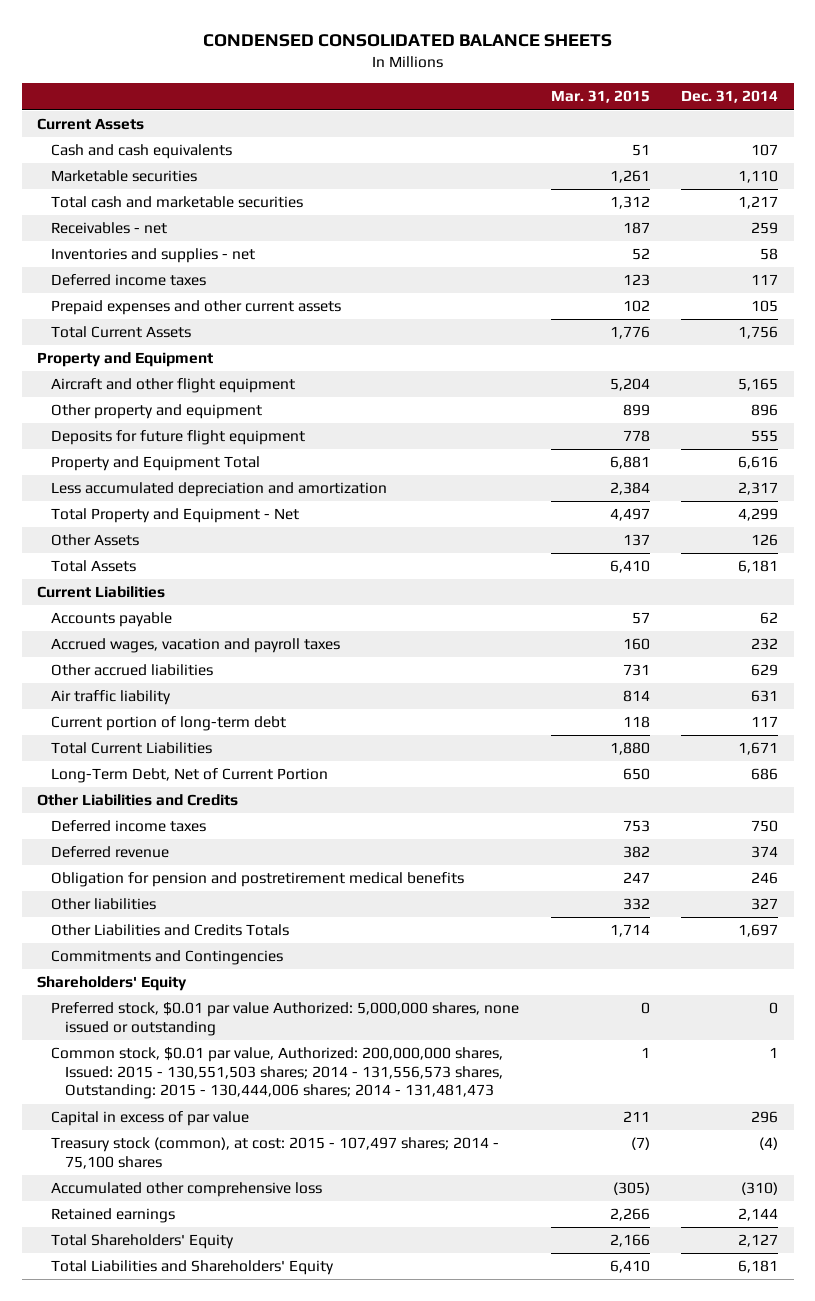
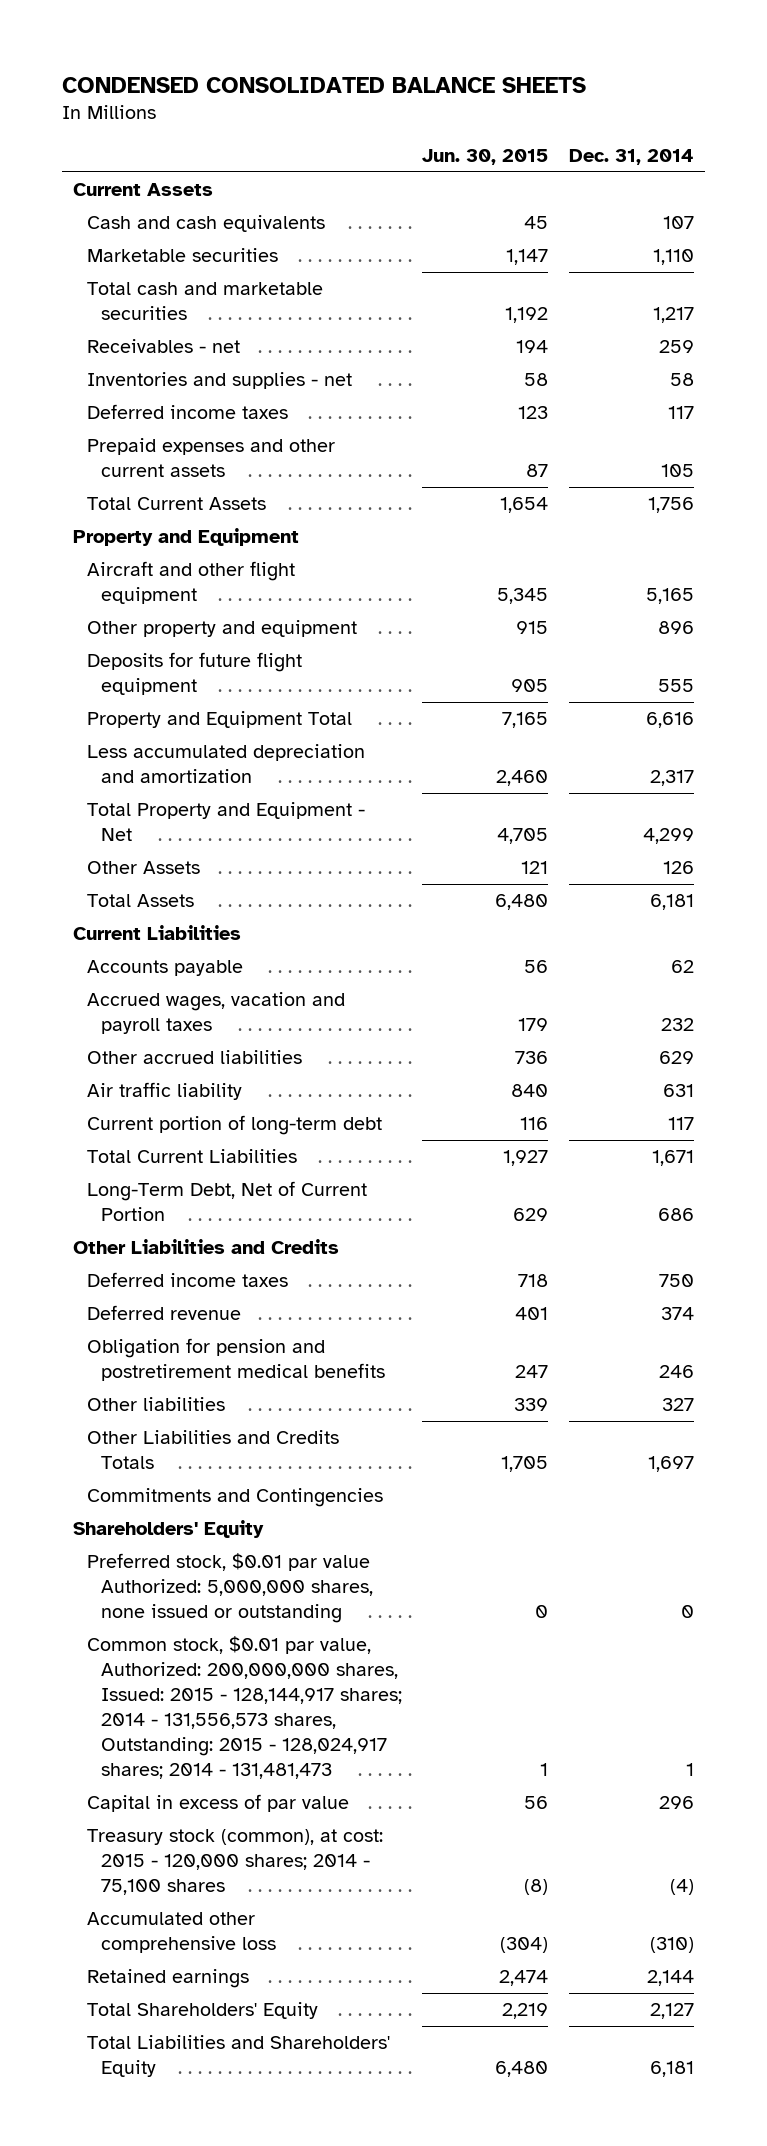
- | Mar. 31, 2015 | Dec. 31, 2014
+ | Jun. 30, 2015 | Dec. 31, 2014
- Common stock, $0.01 par value, Authorized: 200,000,000 shares, Issued: 2015 - 130,551,503 shares; 2014 - 131,556,573 shares, Outstanding: 2015 - 130,444,006 shares; 2014 - 131,481,473 | 1 | 1
+ Common stock, $0.01 par value, Authorized: 200,000,000 shares, Issued: 2015 - 128,144,917 shares; 2014 - 131,556,573 shares, Outstanding: 2015 - 128,024,917 shares; 2014 - 131,481,473 | 1 | 1
- Treasury stock (common), at cost: 2015 - 107,497 shares; 2014 - 75,100 shares | (7) | (4)
+ Treasury stock (common), at cost: 2015 - 120,000 shares; 2014 - 75,100 shares | (8) | (4)

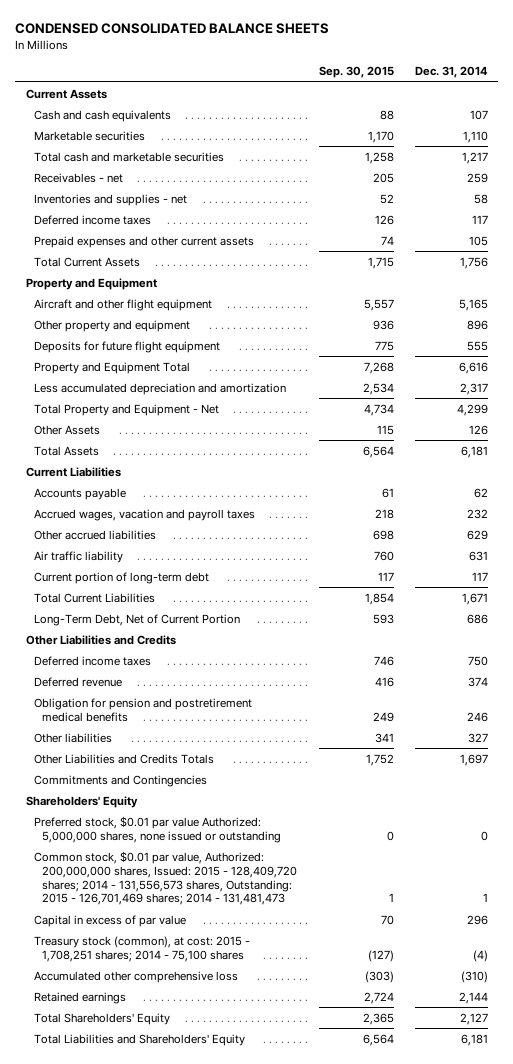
- | Jun. 30, 2015 | Dec. 31, 2014
+ | Sep. 30, 2015 | Dec. 31, 2014
- Common stock, $0.01 par value, Authorized: 200,000,000 shares, Issued: 2015 - 128,144,917 shares; 2014 - 131,556,573 shares, Outstanding: 2015 - 128,024,917 shares; 2014 - 131,481,473 | 1 | 1
+ Common stock, $0.01 par value, Authorized: 200,000,000 shares, Issued: 2015 - 128,409,720 shares; 2014 - 131,556,573 shares, Outstanding: 2015 - 126,701,469 shares; 2014 - 131,481,473 | 1 | 1
- Treasury stock (common), at cost: 2015 - 120,000 shares; 2014 - 75,100 shares | (8) | (4)
+ Treasury stock (common), at cost: 2015 - 1,708,251 shares; 2014 - 75,100 shares | (127) | (4)

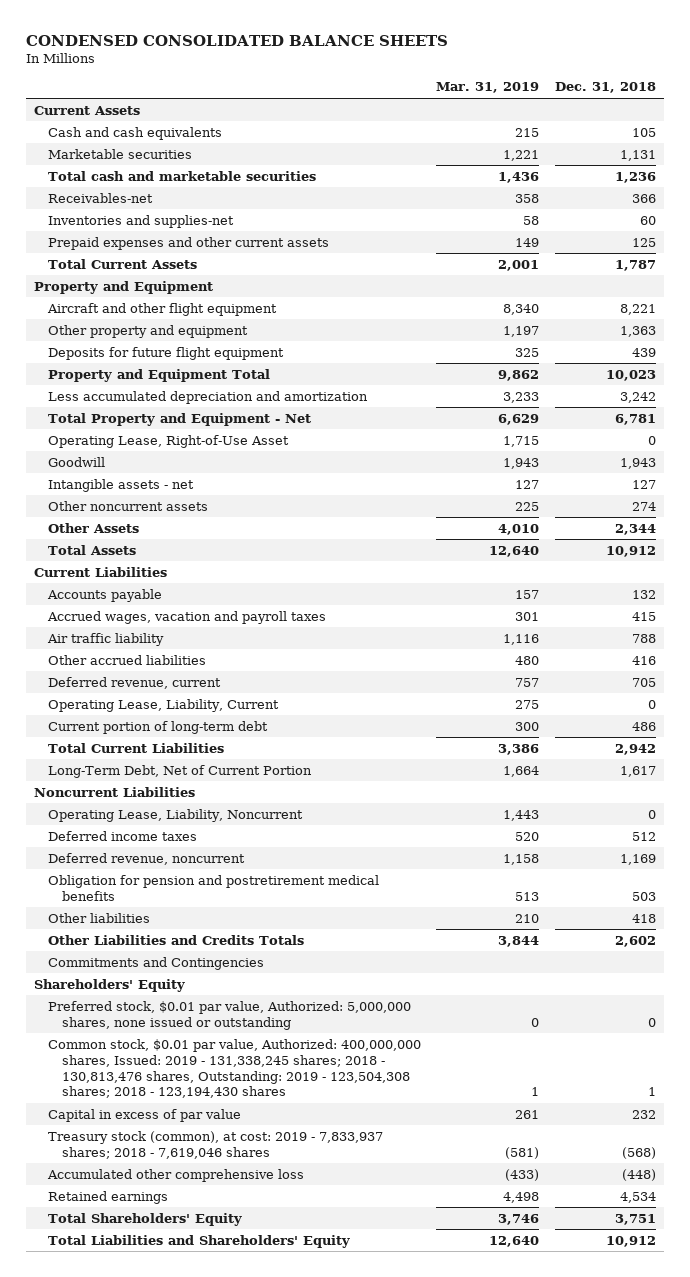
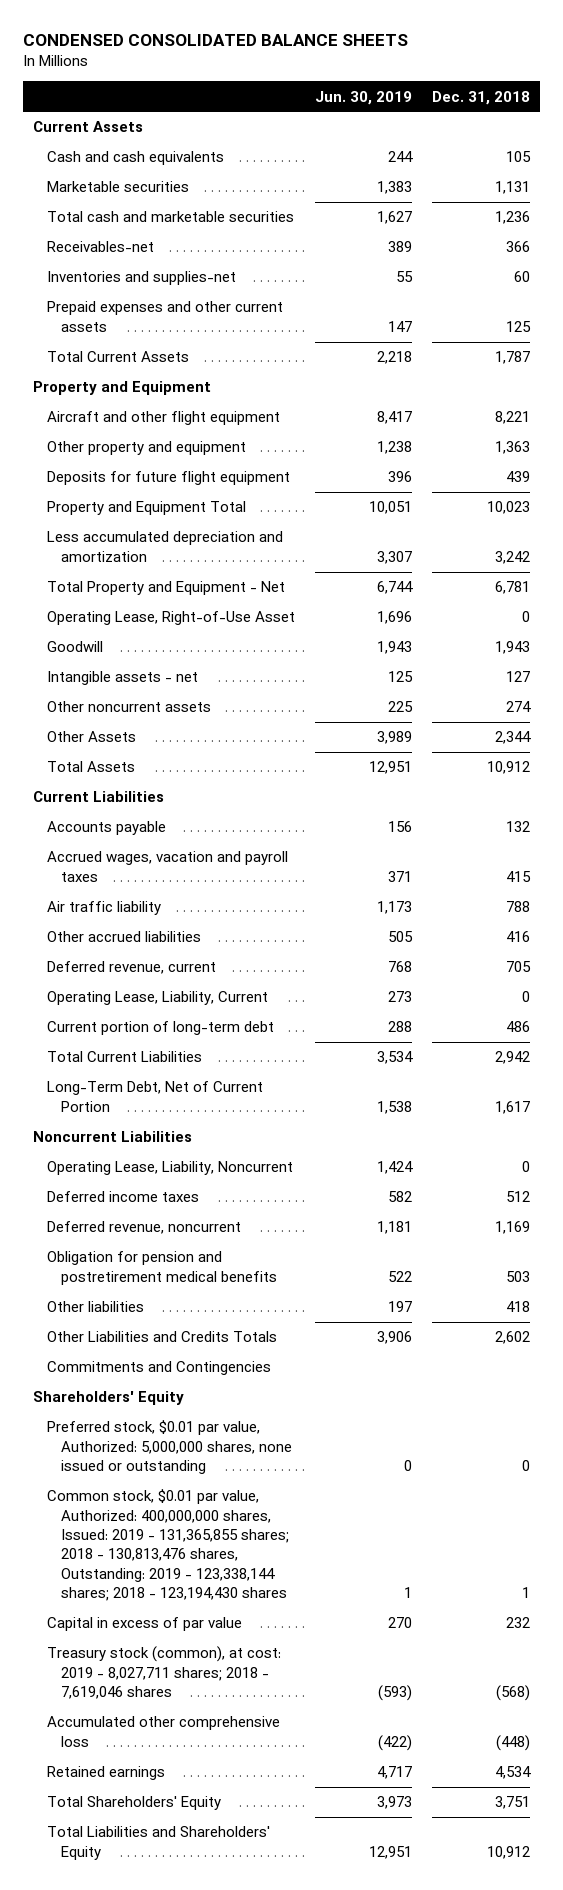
- | Mar. 31, 2019 | Dec. 31, 2018
+ | Jun. 30, 2019 | Dec. 31, 2018
- Common stock, $0.01 par value, Authorized: 400,000,000 shares, Issued: 2019 - 131,338,245 shares; 2018 - 130,813,476 shares, Outstanding: 2019 - 123,504,308 shares; 2018 - 123,194,430 shares | 1 | 1
+ Common stock, $0.01 par value, Authorized: 400,000,000 shares, Issued: 2019 - 131,365,855 shares; 2018 - 130,813,476 shares, Outstanding: 2019 - 123,338,144 shares; 2018 - 123,194,430 shares | 1 | 1
- Treasury stock (common), at cost: 2019 - 7,833,937 shares; 2018 - 7,619,046 shares | (581) | (568)
+ Treasury stock (common), at cost: 2019 - 8,027,711 shares; 2018 - 7,619,046 shares | (593) | (568)

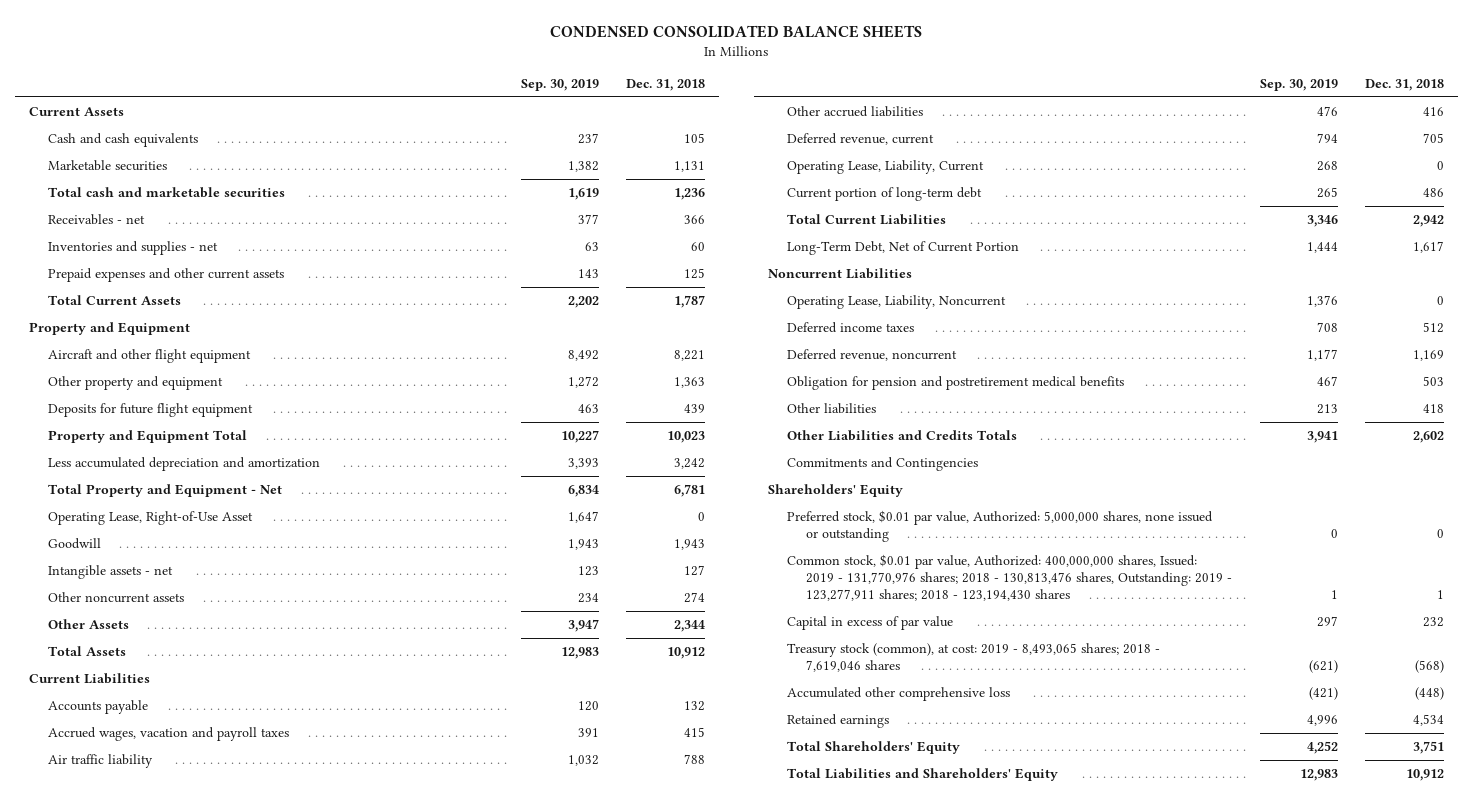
- | Jun. 30, 2019 | Dec. 31, 2018
+ | Sep. 30, 2019 | Dec. 31, 2018
- Receivables-net | 389 | 366
- Inventories and supplies-net | 55 | 60
+ Receivables - net | 377 | 366
+ Inventories and supplies - net | 63 | 60
- Common stock, $0.01 par value, Authorized: 400,000,000 shares, Issued: 2019 - 131,365,855 shares; 2018 - 130,813,476 shares, Outstanding: 2019 - 123,338,144 shares; 2018 - 123,194,430 shares | 1 | 1
+ Common stock, $0.01 par value, Authorized: 400,000,000 shares, Issued: 2019 - 131,770,976 shares; 2018 - 130,813,476 shares, Outstanding: 2019 - 123,277,911 shares; 2018 - 123,194,430 shares | 1 | 1
- Treasury stock (common), at cost: 2019 - 8,027,711 shares; 2018 - 7,619,046 shares | (593) | (568)
+ Treasury stock (common), at cost: 2019 - 8,493,065 shares; 2018 - 7,619,046 shares | (621) | (568)

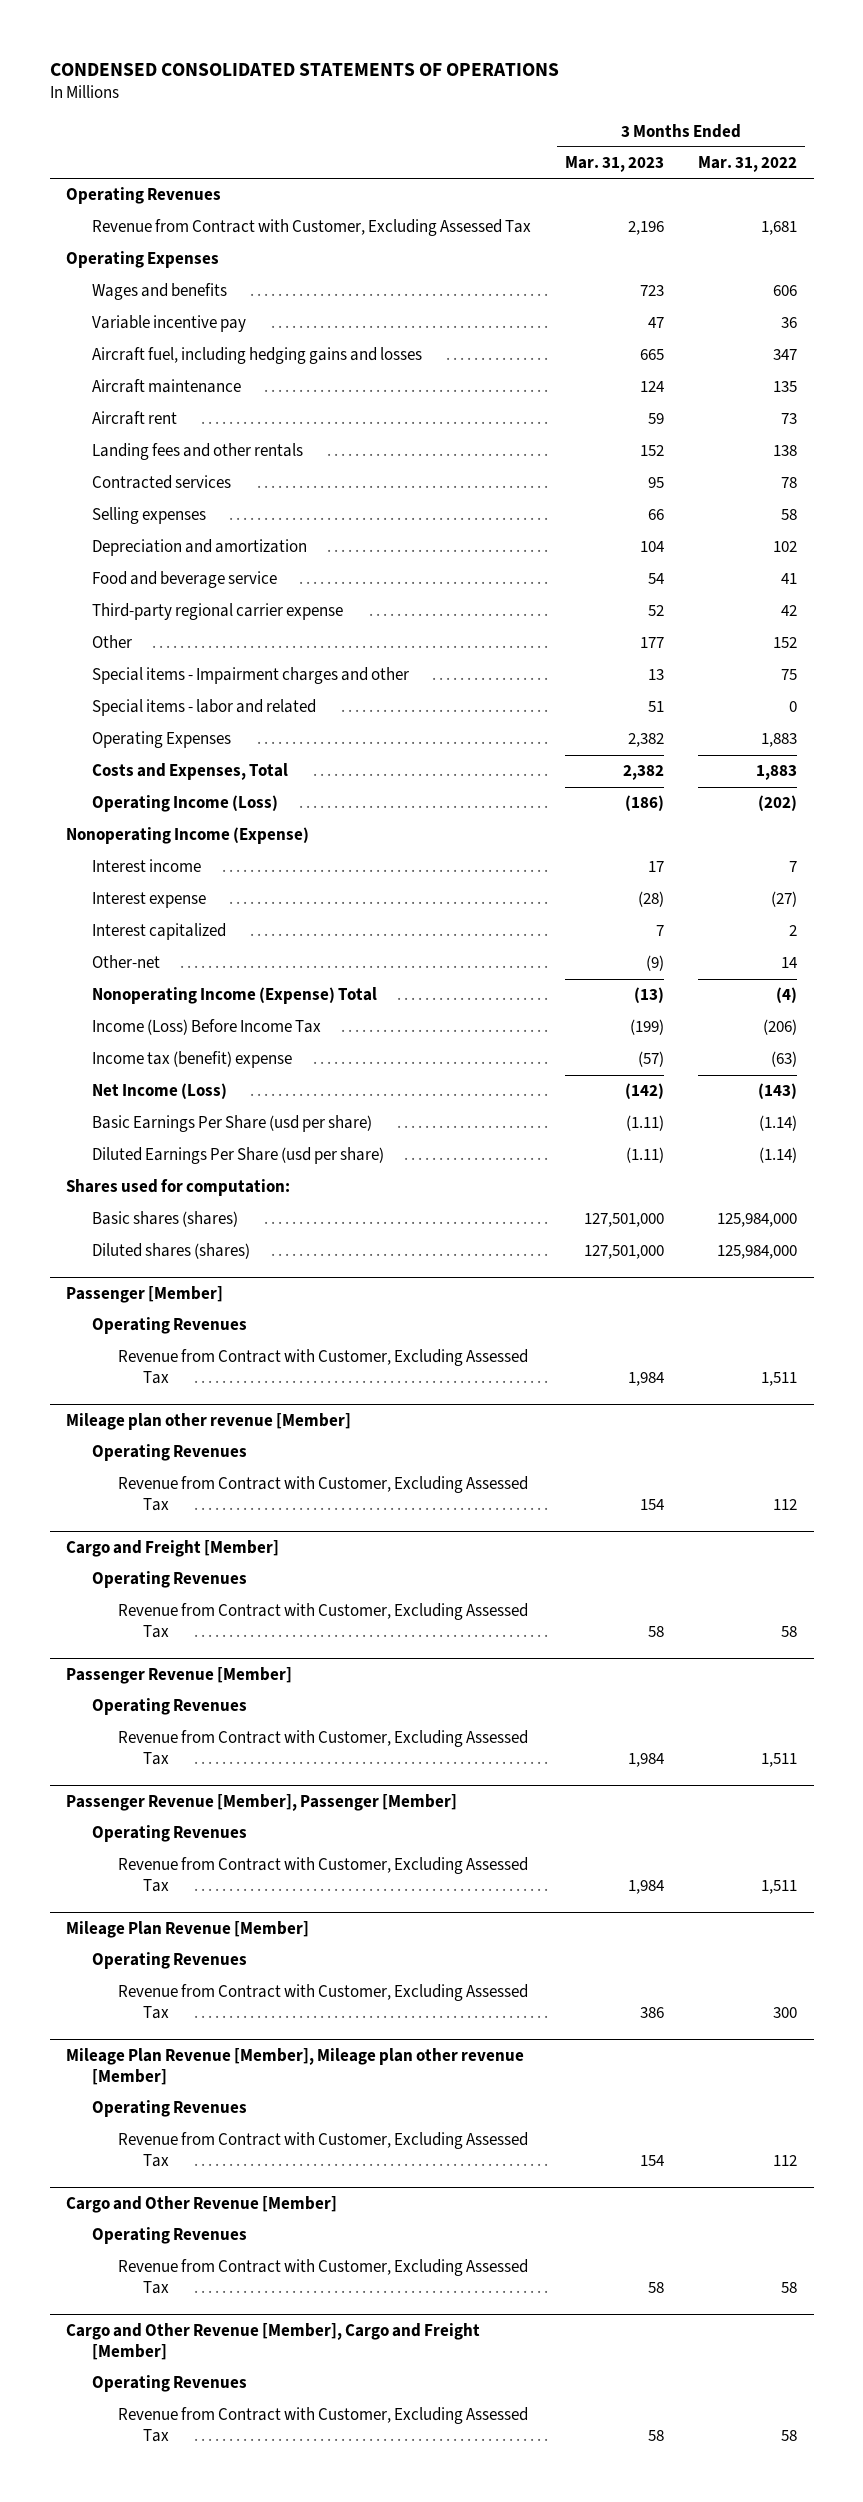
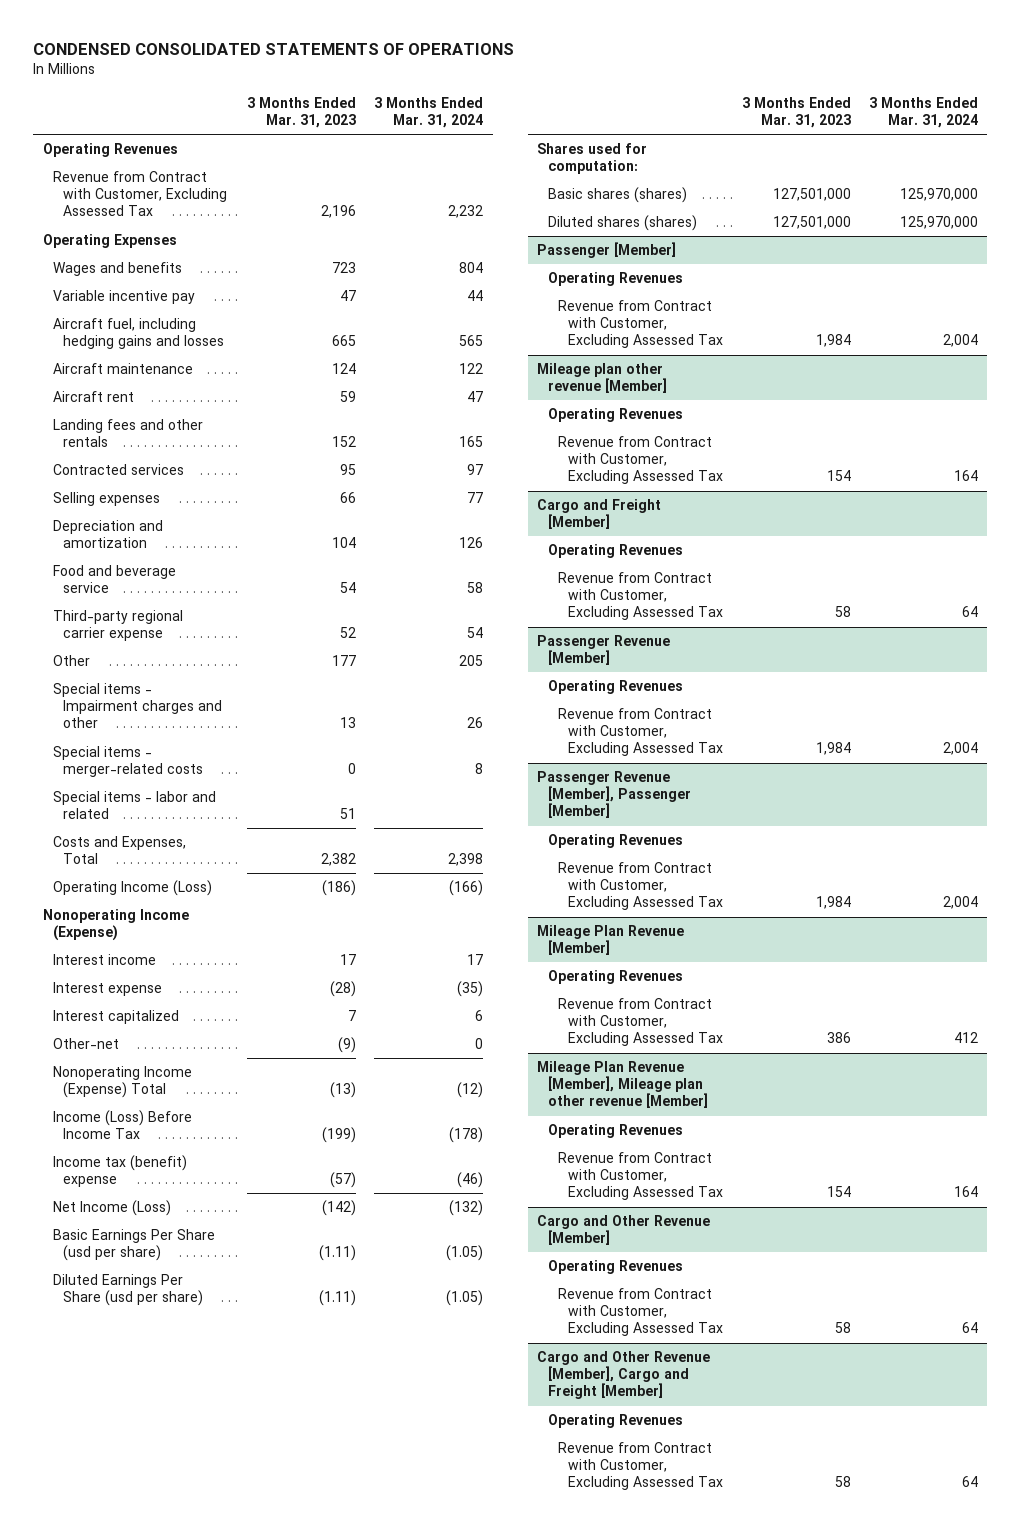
- | 3 Months Ended Mar. 31, 2023 | 3 Months Ended Mar. 31, 2022
+ | 3 Months Ended Mar. 31, 2023 | 3 Months Ended Mar. 31, 2024
+ Special items - merger-related costs | 0 | 8
- Operating Expenses | 2,382 | 1,883

